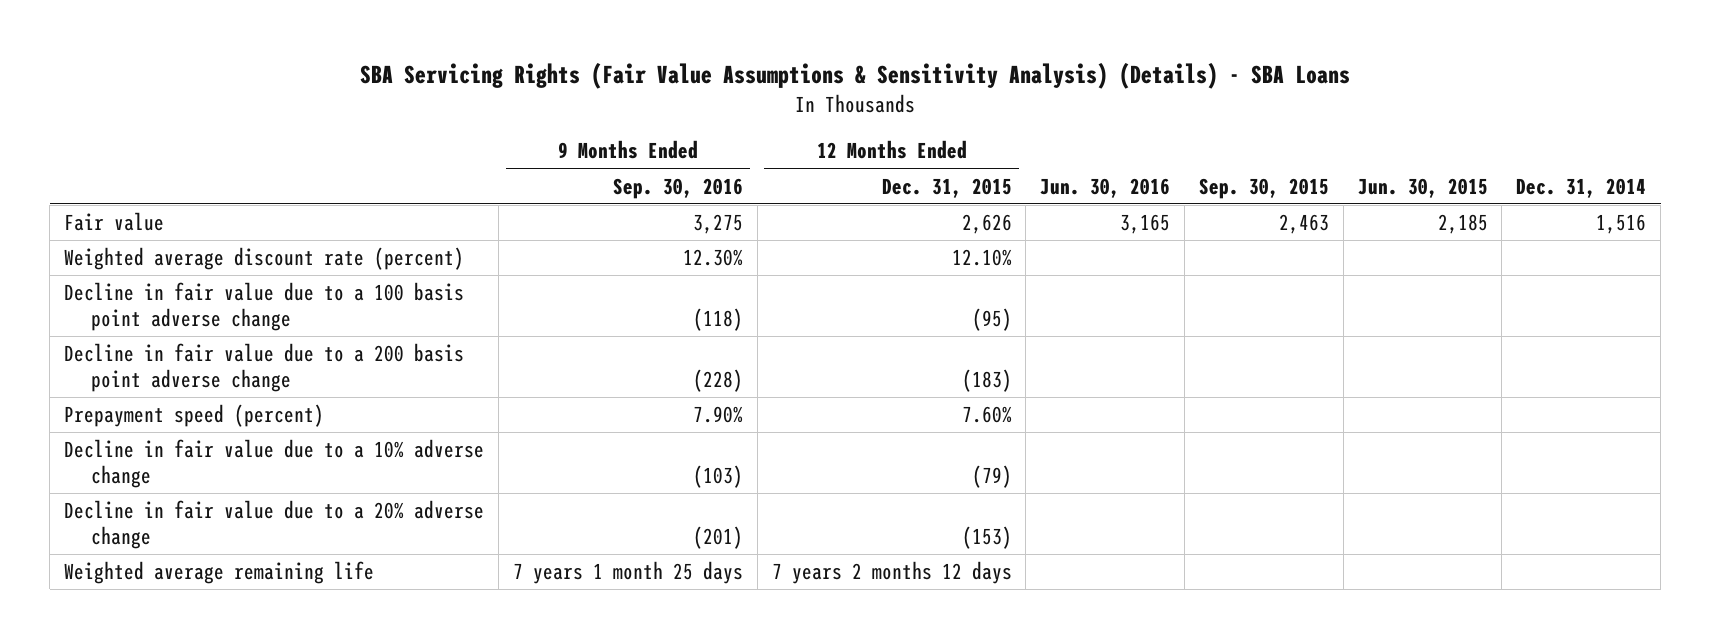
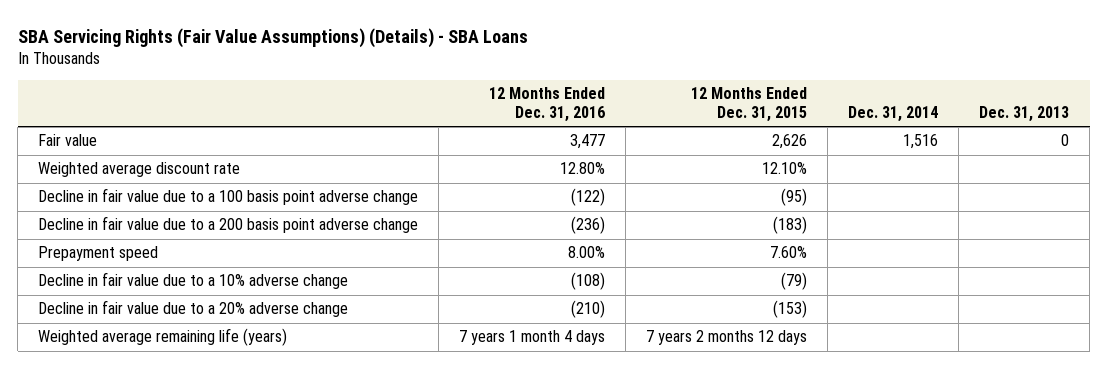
- SBA Servicing Rights (Fair Value Assumptions & Sensitivity Analysis) (Details) - SBA Loans
+ SBA Servicing Rights (Fair Value Assumptions) (Details) - SBA Loans
- | 9 Months Ended Sep. 30, 2016 | 12 Months Ended Dec. 31, 2015 | Jun. 30, 2016 | Sep. 30, 2015 | Jun. 30, 2015 | Dec. 31, 2014
+ | 12 Months Ended Dec. 31, 2016 | 12 Months Ended Dec. 31, 2015 | Dec. 31, 2014 | Dec. 31, 2013
- Weighted average discount rate (percent) | 12.30% | 12.10% | | | |
+ Weighted average discount rate | 12.80% | 12.10% | |
- Prepayment speed (percent) | 7.90% | 7.60% | | | |
+ Prepayment speed | 8.00% | 7.60% | |
- Weighted average remaining life | 7 years 1 month 25 days | 7 years 2 months 12 days | | | |
+ Weighted average remaining life (years) | 7 years 1 month 4 days | 7 years 2 months 12 days | |

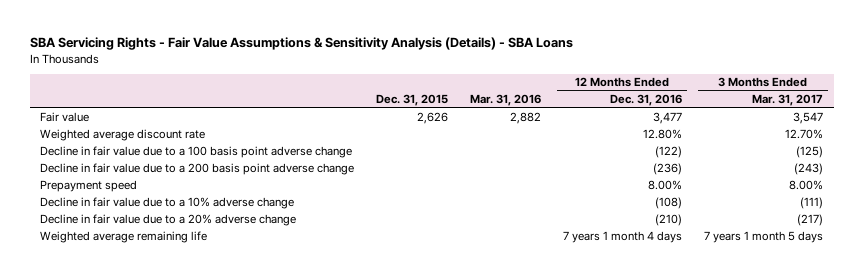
- SBA Servicing Rights (Fair Value Assumptions) (Details) - SBA Loans
+ SBA Servicing Rights - Fair Value Assumptions & Sensitivity Analysis (Details) - SBA Loans
- | 12 Months Ended Dec. 31, 2016 | 12 Months Ended Dec. 31, 2015 | Dec. 31, 2014 | Dec. 31, 2013
+ | Dec. 31, 2015 | Mar. 31, 2016 | 12 Months Ended Dec. 31, 2016 | 3 Months Ended Mar. 31, 2017
- Weighted average remaining life (years) | 7 years 1 month 4 days | 7 years 2 months 12 days | |
+ Weighted average remaining life | | | 7 years 1 month 4 days | 7 years 1 month 5 days

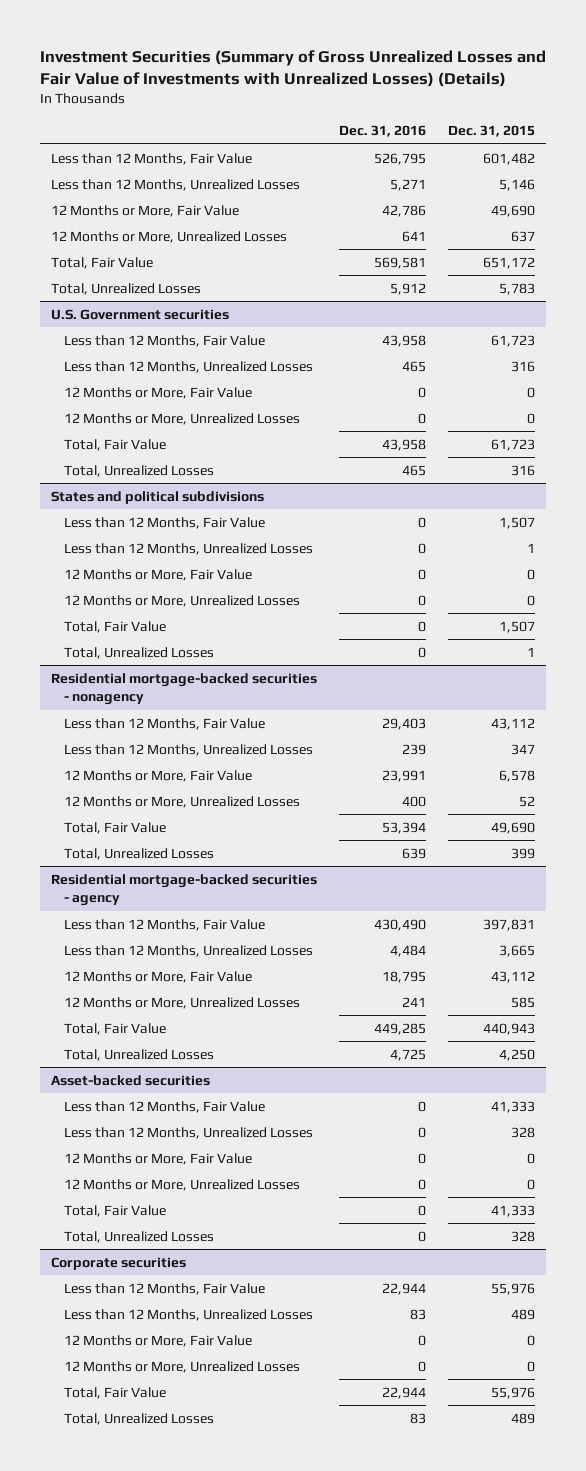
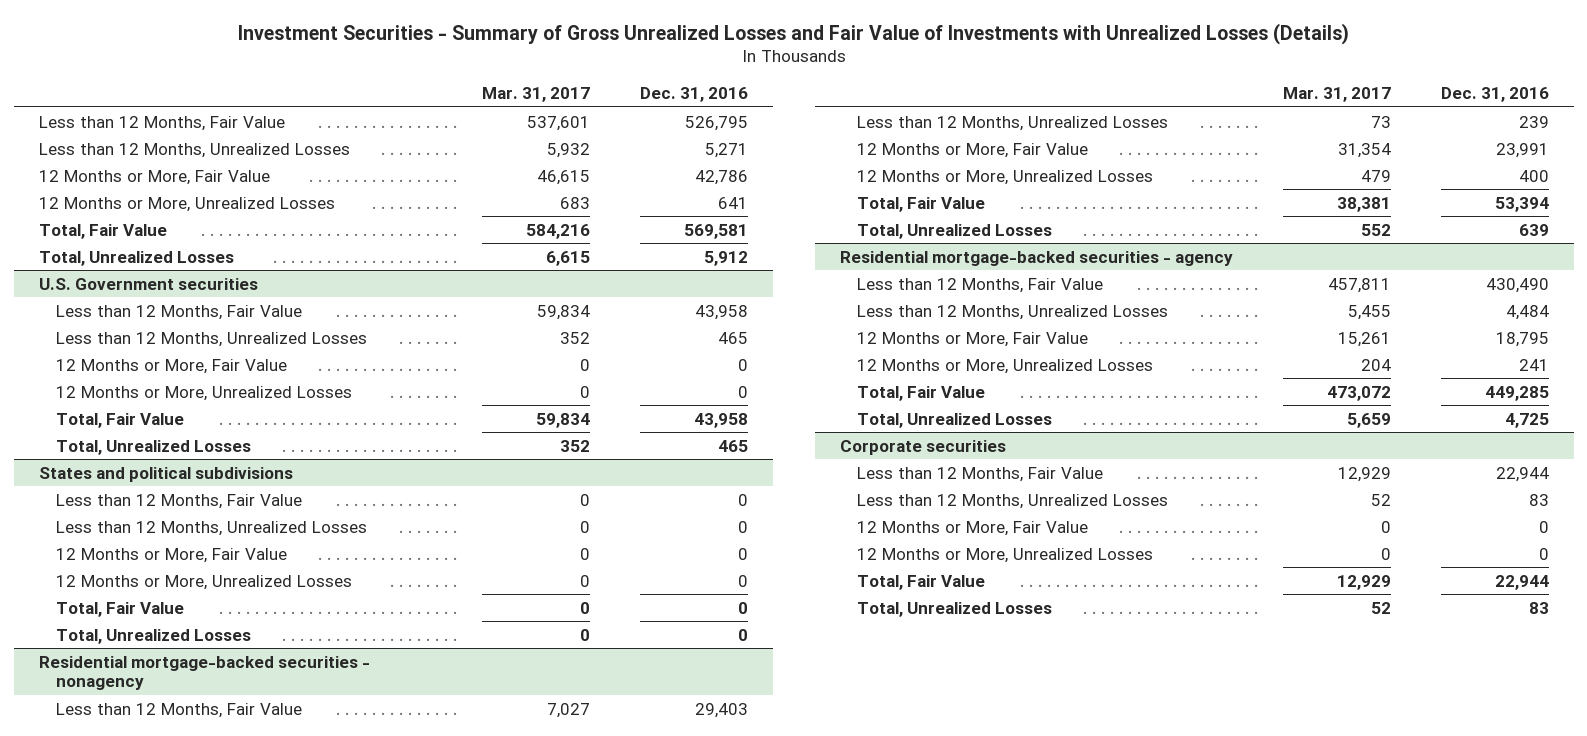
- Investment Securities (Summary of Gross Unrealized Losses and Fair Value of Investments with Unrealized Losses) (Details)
+ Investment Securities - Summary of Gross Unrealized Losses and Fair Value of Investments with Unrealized Losses (Details)
- | Dec. 31, 2016 | Dec. 31, 2015
+ | Mar. 31, 2017 | Dec. 31, 2016
- Asset-backed securities
- Less than 12 Months, Fair Value | 0 | 41,333
- Less than 12 Months, Unrealized Losses | 0 | 328
- 12 Months or More, Fair Value | 0 | 0
- 12 Months or More, Unrealized Losses | 0 | 0
- Total, Fair Value | 0 | 41,333
- Total, Unrealized Losses | 0 | 328

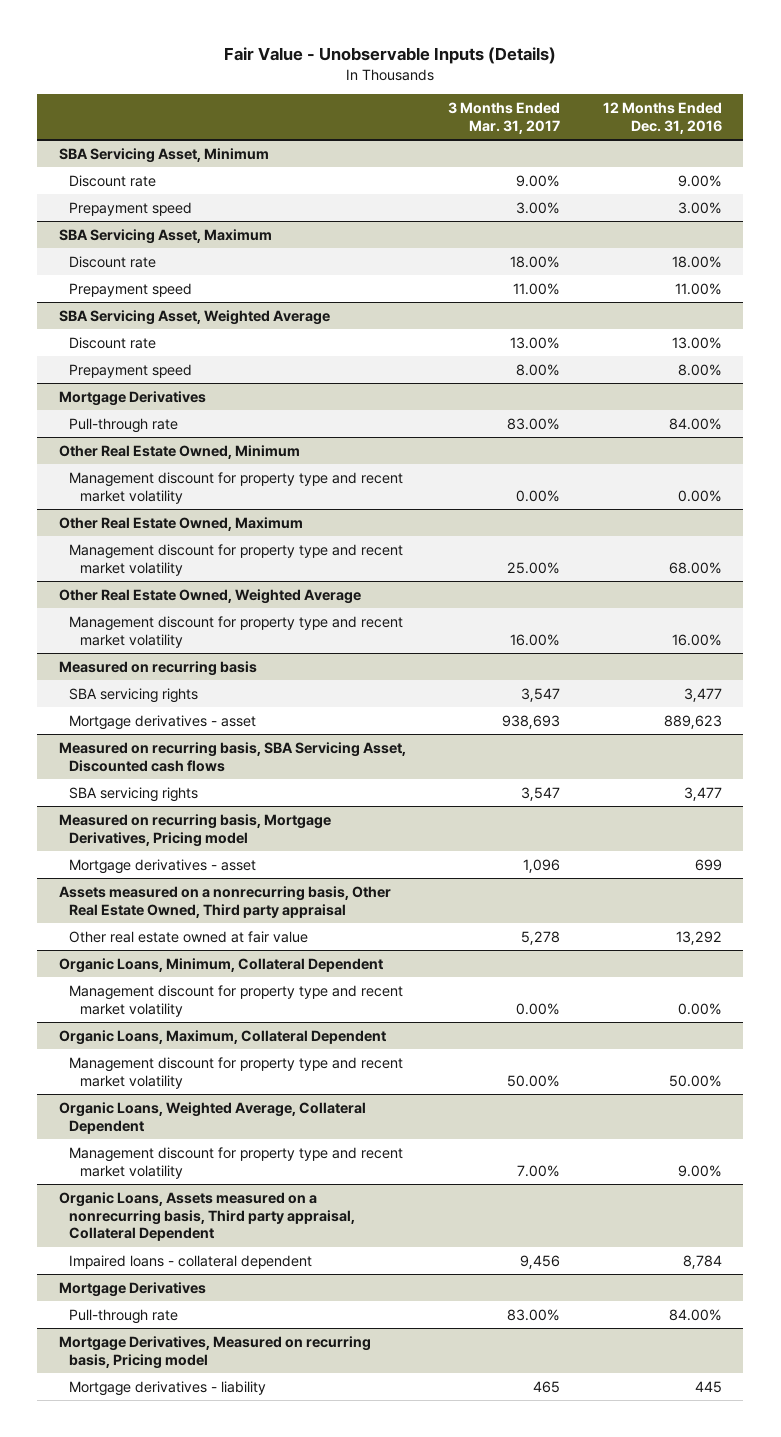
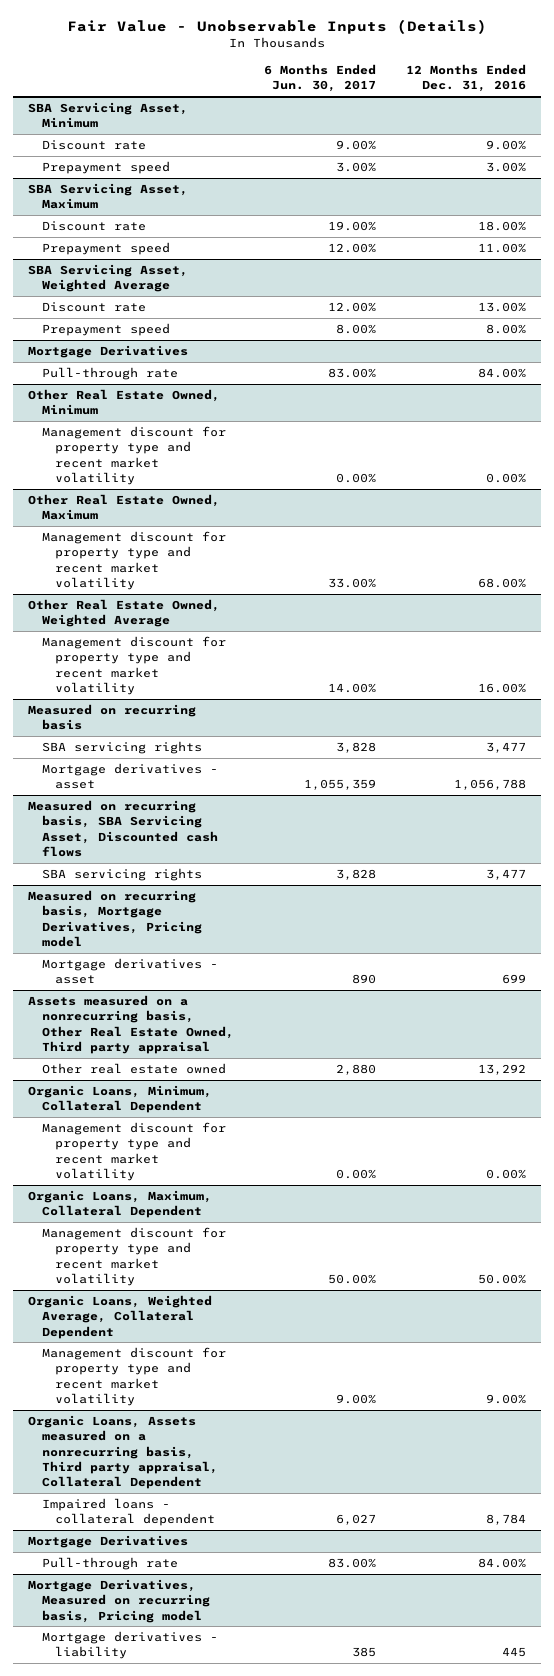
- | 3 Months Ended Mar. 31, 2017 | 12 Months Ended Dec. 31, 2016
+ | 6 Months Ended Jun. 30, 2017 | 12 Months Ended Dec. 31, 2016
@ Measured on recurring basis
- Mortgage derivatives - asset | 938,693 | 889,623
+ Mortgage derivatives - asset | 1,055,359 | 1,056,788
@ Assets measured on a nonrecurring basis, Other Real Estate Owned, Third party appraisal
- Other real estate owned at fair value | 5,278 | 13,292
+ Other real estate owned | 2,880 | 13,292

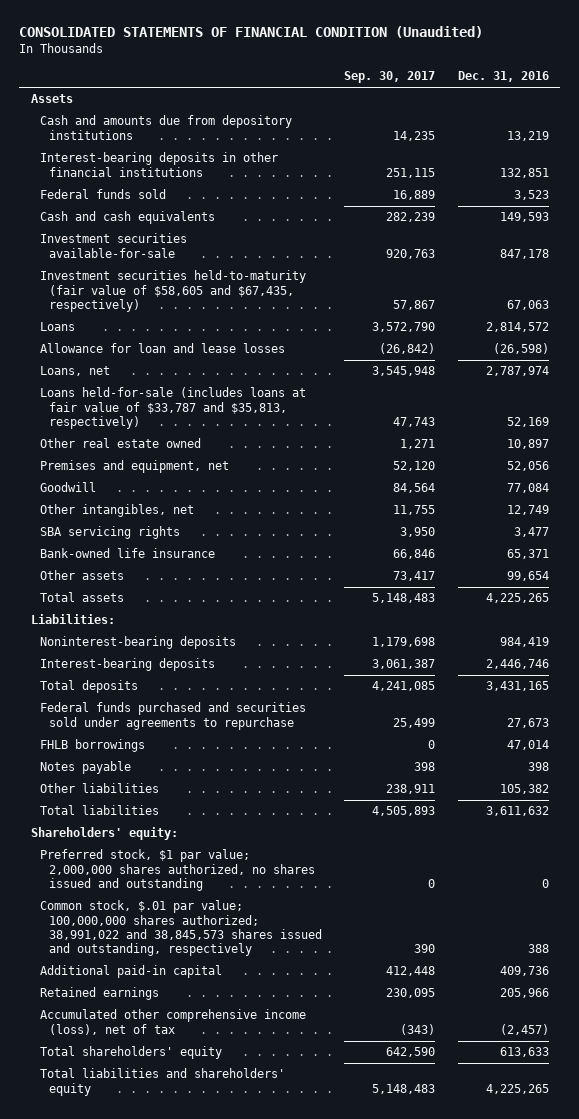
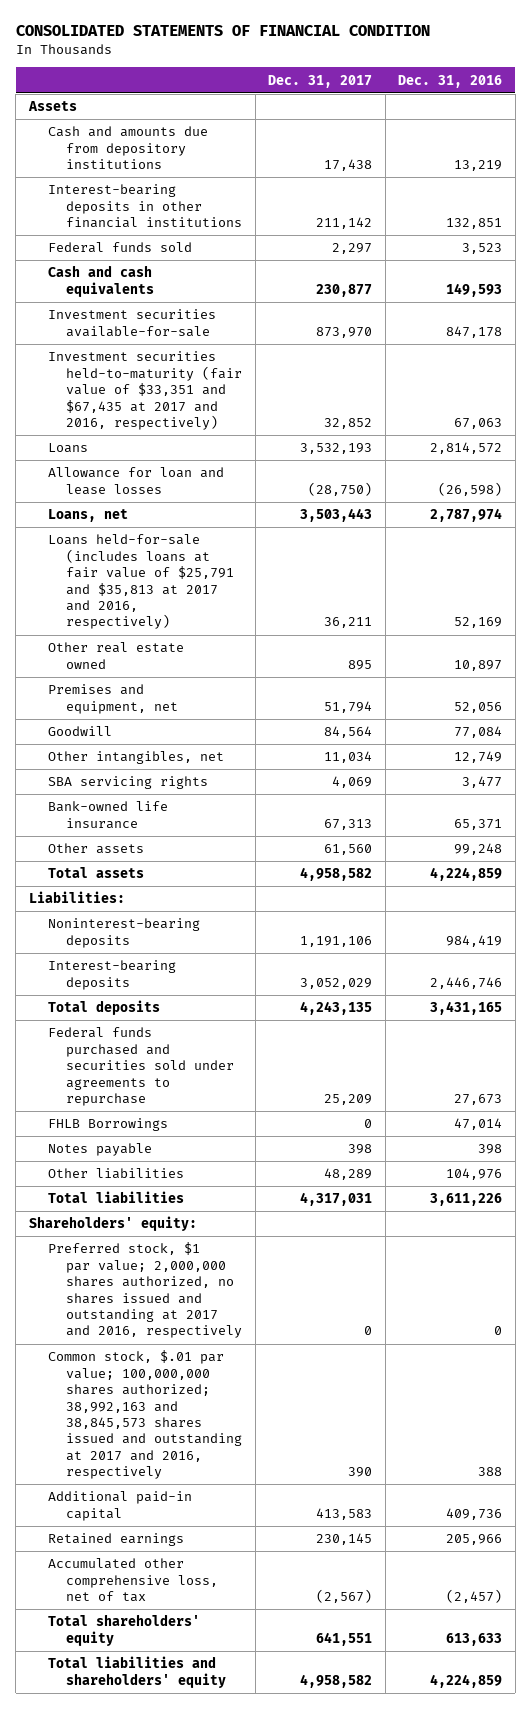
- CONSOLIDATED STATEMENTS OF FINANCIAL CONDITION (Unaudited)
+ CONSOLIDATED STATEMENTS OF FINANCIAL CONDITION
- | Sep. 30, 2017 | Dec. 31, 2016
+ | Dec. 31, 2017 | Dec. 31, 2016
- Investment securities held-to-maturity (fair value of $58,605 and $67,435, respectively) | 57,867 | 67,063
+ Investment securities held-to-maturity (fair value of $33,351 and $67,435 at 2017 and 2016, respectively) | 32,852 | 67,063
- Loans held-for-sale (includes loans at fair value of $33,787 and $35,813, respectively) | 47,743 | 52,169
+ Loans held-for-sale (includes loans at fair value of $25,791 and $35,813 at 2017 and 2016, respectively) | 36,211 | 52,169
- Other assets | 73,417 | 99,654
- Total assets | 5,148,483 | 4,225,265
+ Other assets | 61,560 | 99,248
+ Total assets | 4,958,582 | 4,224,859
- FHLB borrowings | 0 | 47,014
+ FHLB Borrowings | 0 | 47,014
- Other liabilities | 238,911 | 105,382
- Total liabilities | 4,505,893 | 3,611,632
+ Other liabilities | 48,289 | 104,976
+ Total liabilities | 4,317,031 | 3,611,226
- Preferred stock, $1 par value; 2,000,000 shares authorized, no shares issued and outstanding | 0 | 0
- Common stock, $.01 par value; 100,000,000 shares authorized; 38,991,022 and 38,845,573 shares issued and outstanding, respectively | 390 | 388
+ Preferred stock, $1 par value; 2,000,000 shares authorized, no shares issued and outstanding at 2017 and 2016, respectively | 0 | 0
+ Common stock, $.01 par value; 100,000,000 shares authorized; 38,992,163 and 38,845,573 shares issued and outstanding at 2017 and 2016, respectively | 390 | 388
- Accumulated other comprehensive income (loss), net of tax | (343) | (2,457)
+ Accumulated other comprehensive loss, net of tax | (2,567) | (2,457)
- Total liabilities and shareholders' equity | 5,148,483 | 4,225,265
+ Total liabilities and shareholders' equity | 4,958,582 | 4,224,859

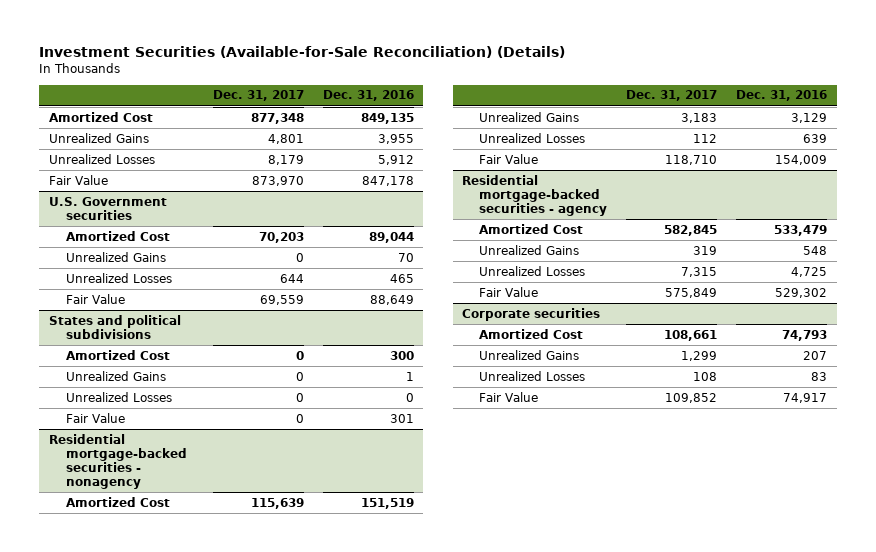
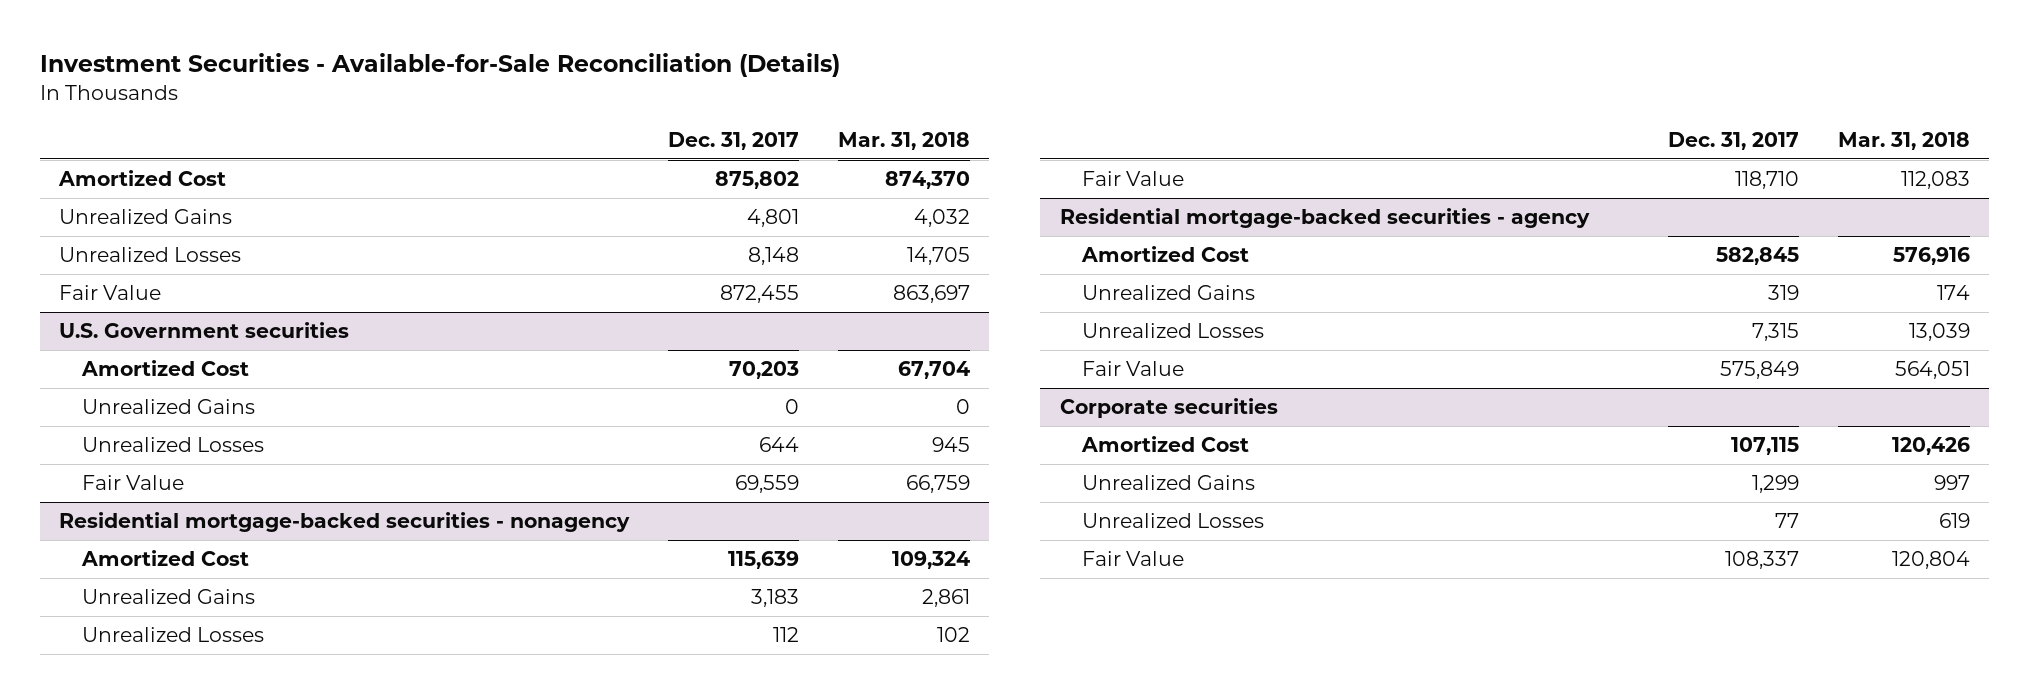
- Investment Securities (Available-for-Sale Reconciliation) (Details)
+ Investment Securities - Available-for-Sale Reconciliation (Details)
- | Dec. 31, 2017 | Dec. 31, 2016
+ | Dec. 31, 2017 | Mar. 31, 2018
- Amortized Cost | 877,348 | 849,135
+ Amortized Cost | 875,802 | 874,370
- Unrealized Losses | 8,179 | 5,912
- Fair Value | 873,970 | 847,178
+ Unrealized Losses | 8,148 | 14,705
+ Fair Value | 872,455 | 863,697
- States and political subdivisions
- Amortized Cost | 0 | 300
- Unrealized Gains | 0 | 1
- Unrealized Losses | 0 | 0
- Fair Value | 0 | 301
@ Corporate securities
- Amortized Cost | 108,661 | 74,793
+ Amortized Cost | 107,115 | 120,426
- Unrealized Losses | 108 | 83
- Fair Value | 109,852 | 74,917
+ Unrealized Losses | 77 | 619
+ Fair Value | 108,337 | 120,804

